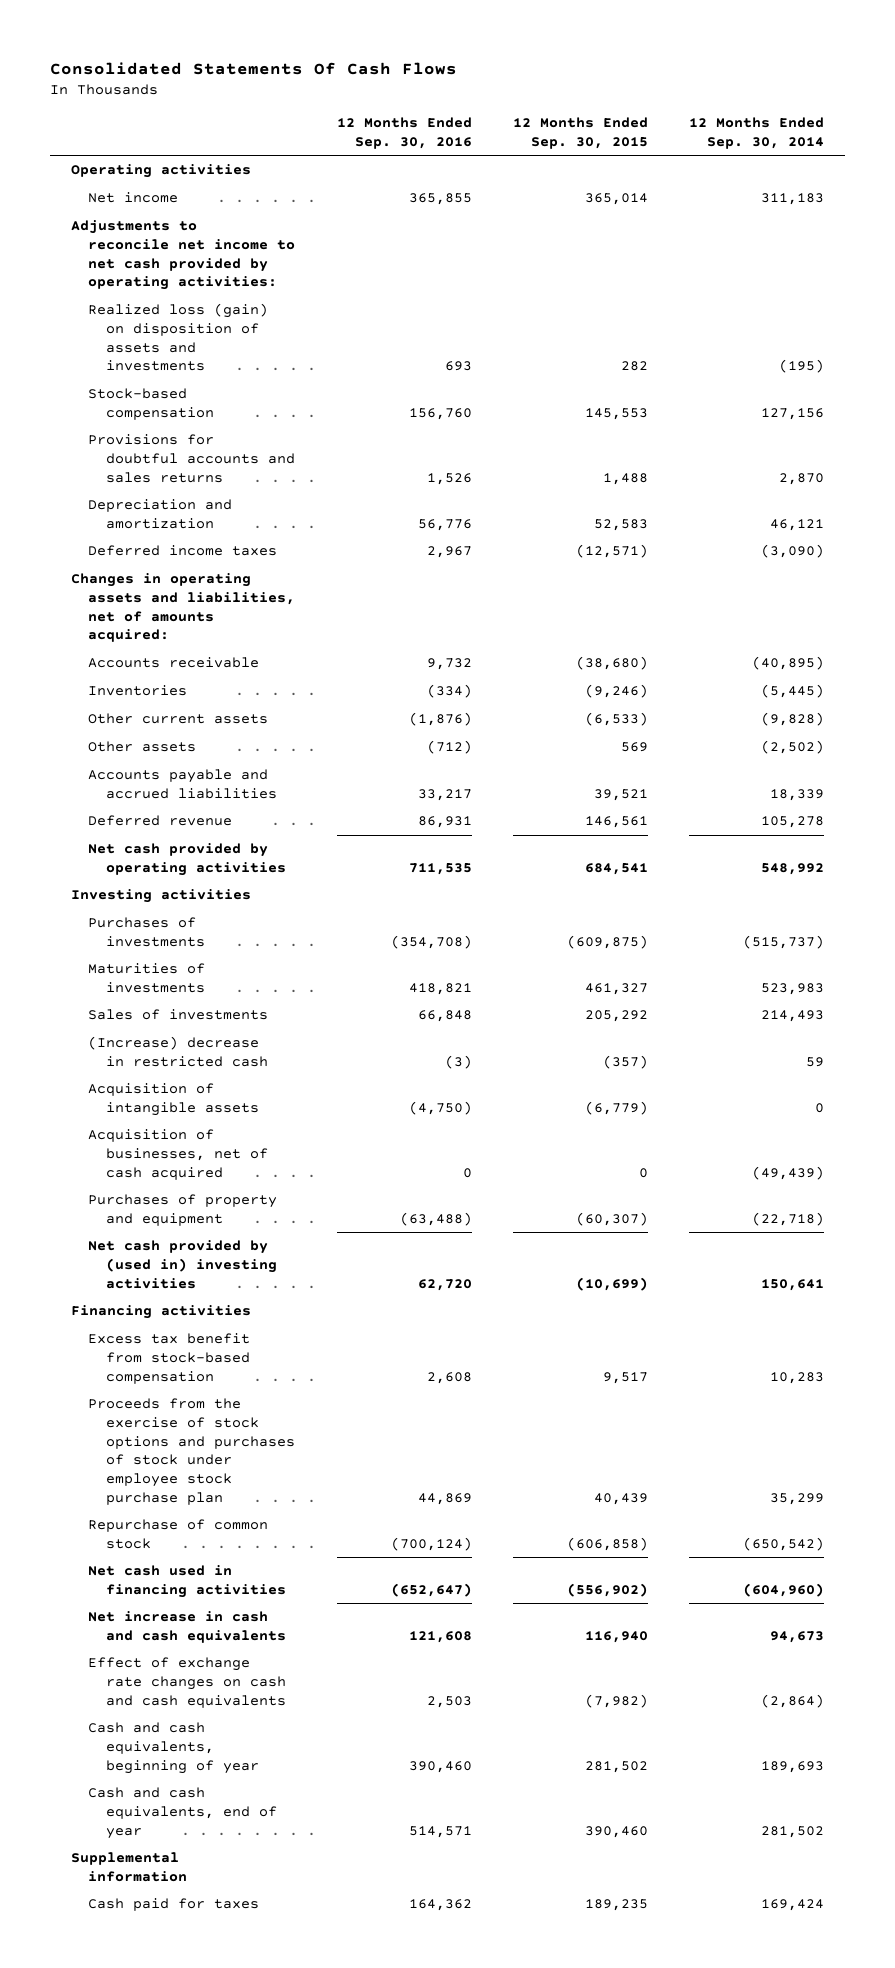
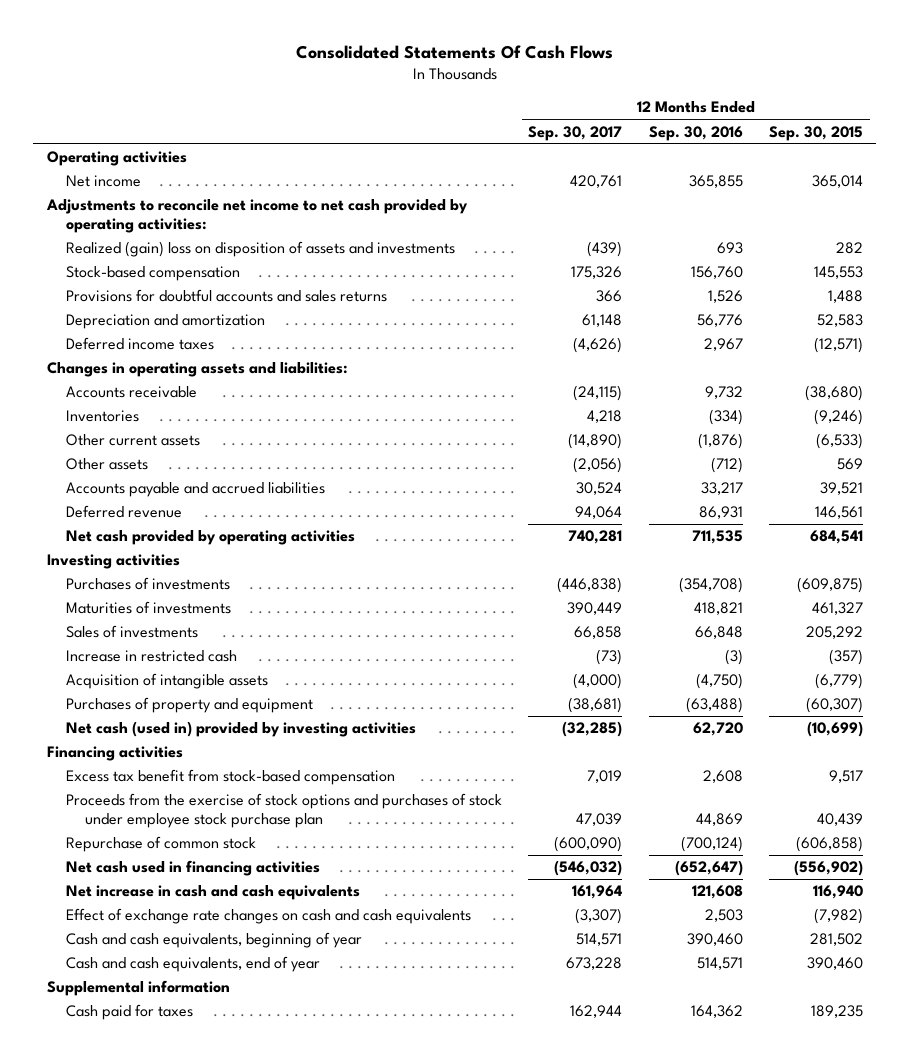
- | 12 Months Ended Sep. 30, 2016 | 12 Months Ended Sep. 30, 2015 | 12 Months Ended Sep. 30, 2014
+ | 12 Months Ended Sep. 30, 2017 | 12 Months Ended Sep. 30, 2016 | 12 Months Ended Sep. 30, 2015
- Realized loss (gain) on disposition of assets and investments | 693 | 282 | (195)
+ Realized (gain) loss on disposition of assets and investments | (439) | 693 | 282
- Changes in operating assets and liabilities, net of amounts acquired:
+ Changes in operating assets and liabilities:
- (Increase) decrease in restricted cash | (3) | (357) | 59
+ Increase in restricted cash | (73) | (3) | (357)
- Acquisition of businesses, net of cash acquired | 0 | 0 | (49,439)
- Net cash provided by (used in) investing activities | 62,720 | (10,699) | 150,641
+ Net cash (used in) provided by investing activities | (32,285) | 62,720 | (10,699)

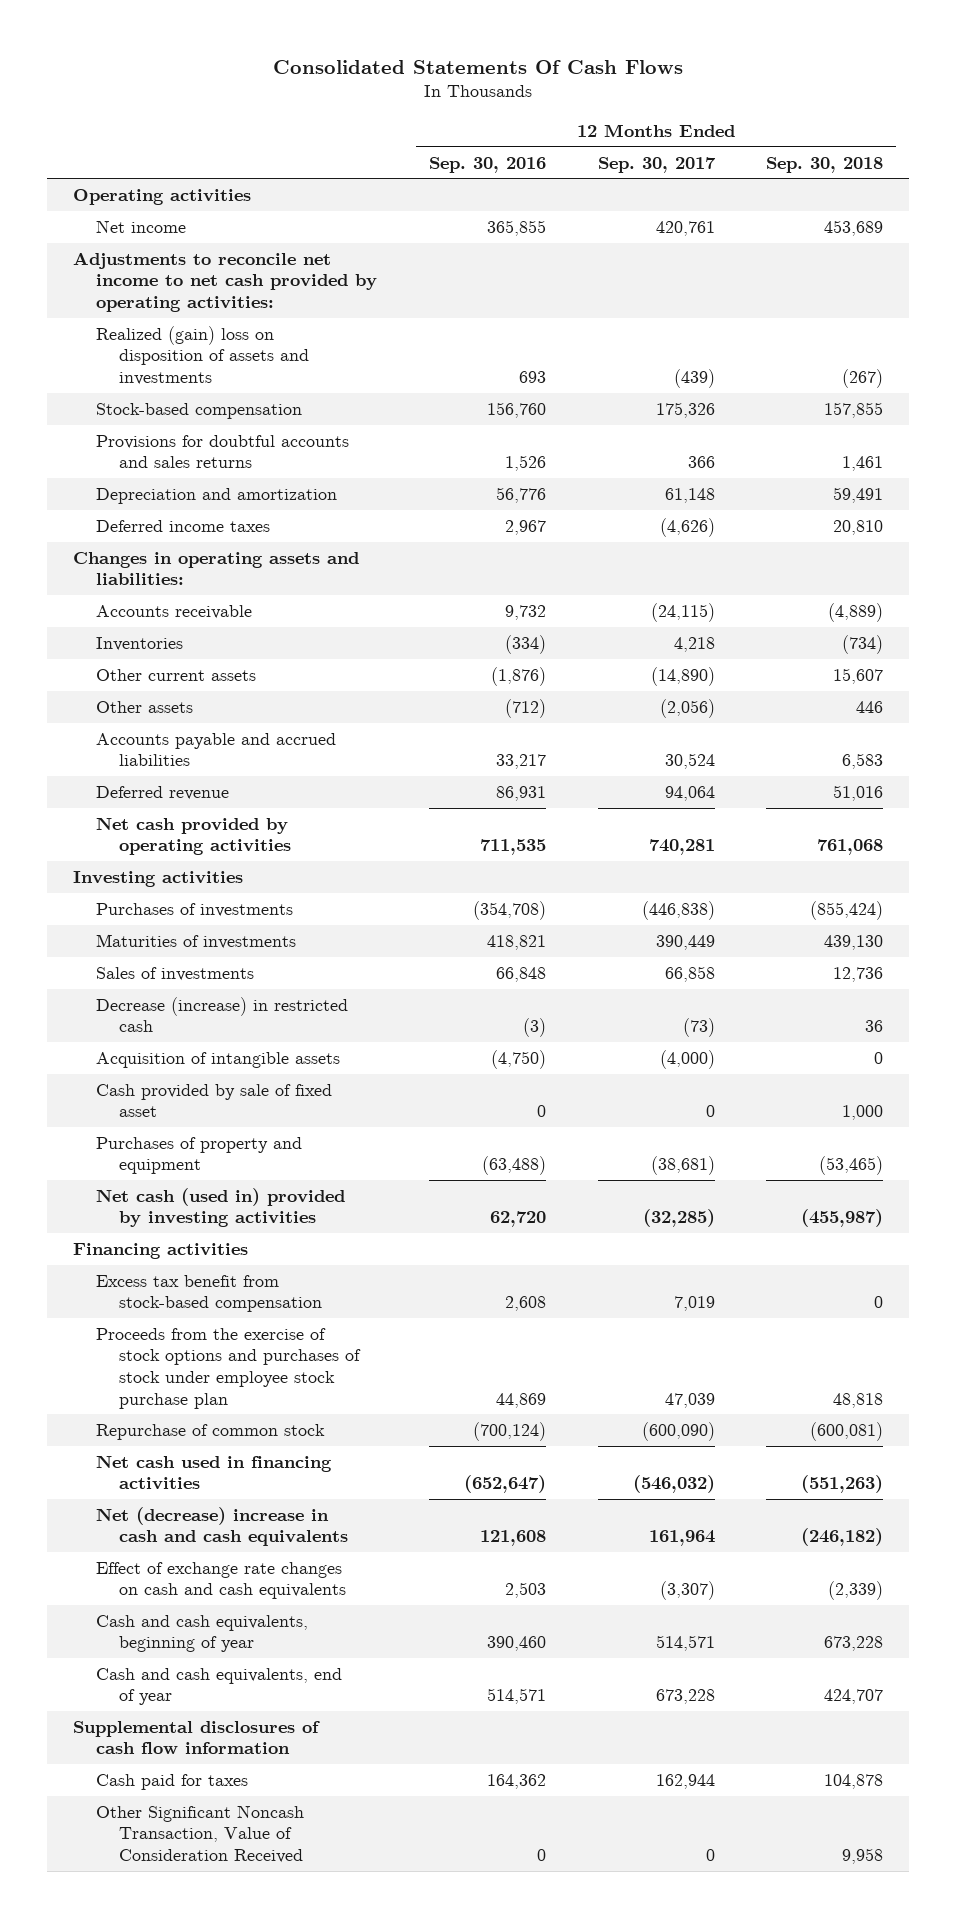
- | 12 Months Ended Sep. 30, 2017 | 12 Months Ended Sep. 30, 2016 | 12 Months Ended Sep. 30, 2015
+ | 12 Months Ended Sep. 30, 2016 | 12 Months Ended Sep. 30, 2017 | 12 Months Ended Sep. 30, 2018
- Increase in restricted cash | (73) | (3) | (357)
+ Decrease (increase) in restricted cash | (3) | (73) | 36
+ Cash provided by sale of fixed asset | 0 | 0 | 1,000
- Net increase in cash and cash equivalents | 161,964 | 121,608 | 116,940
+ Net (decrease) increase in cash and cash equivalents | 121,608 | 161,964 | (246,182)
- Supplemental information
+ Supplemental disclosures of cash flow information
+ Other Significant Noncash Transaction, Value of Consideration Received | 0 | 0 | 9,958

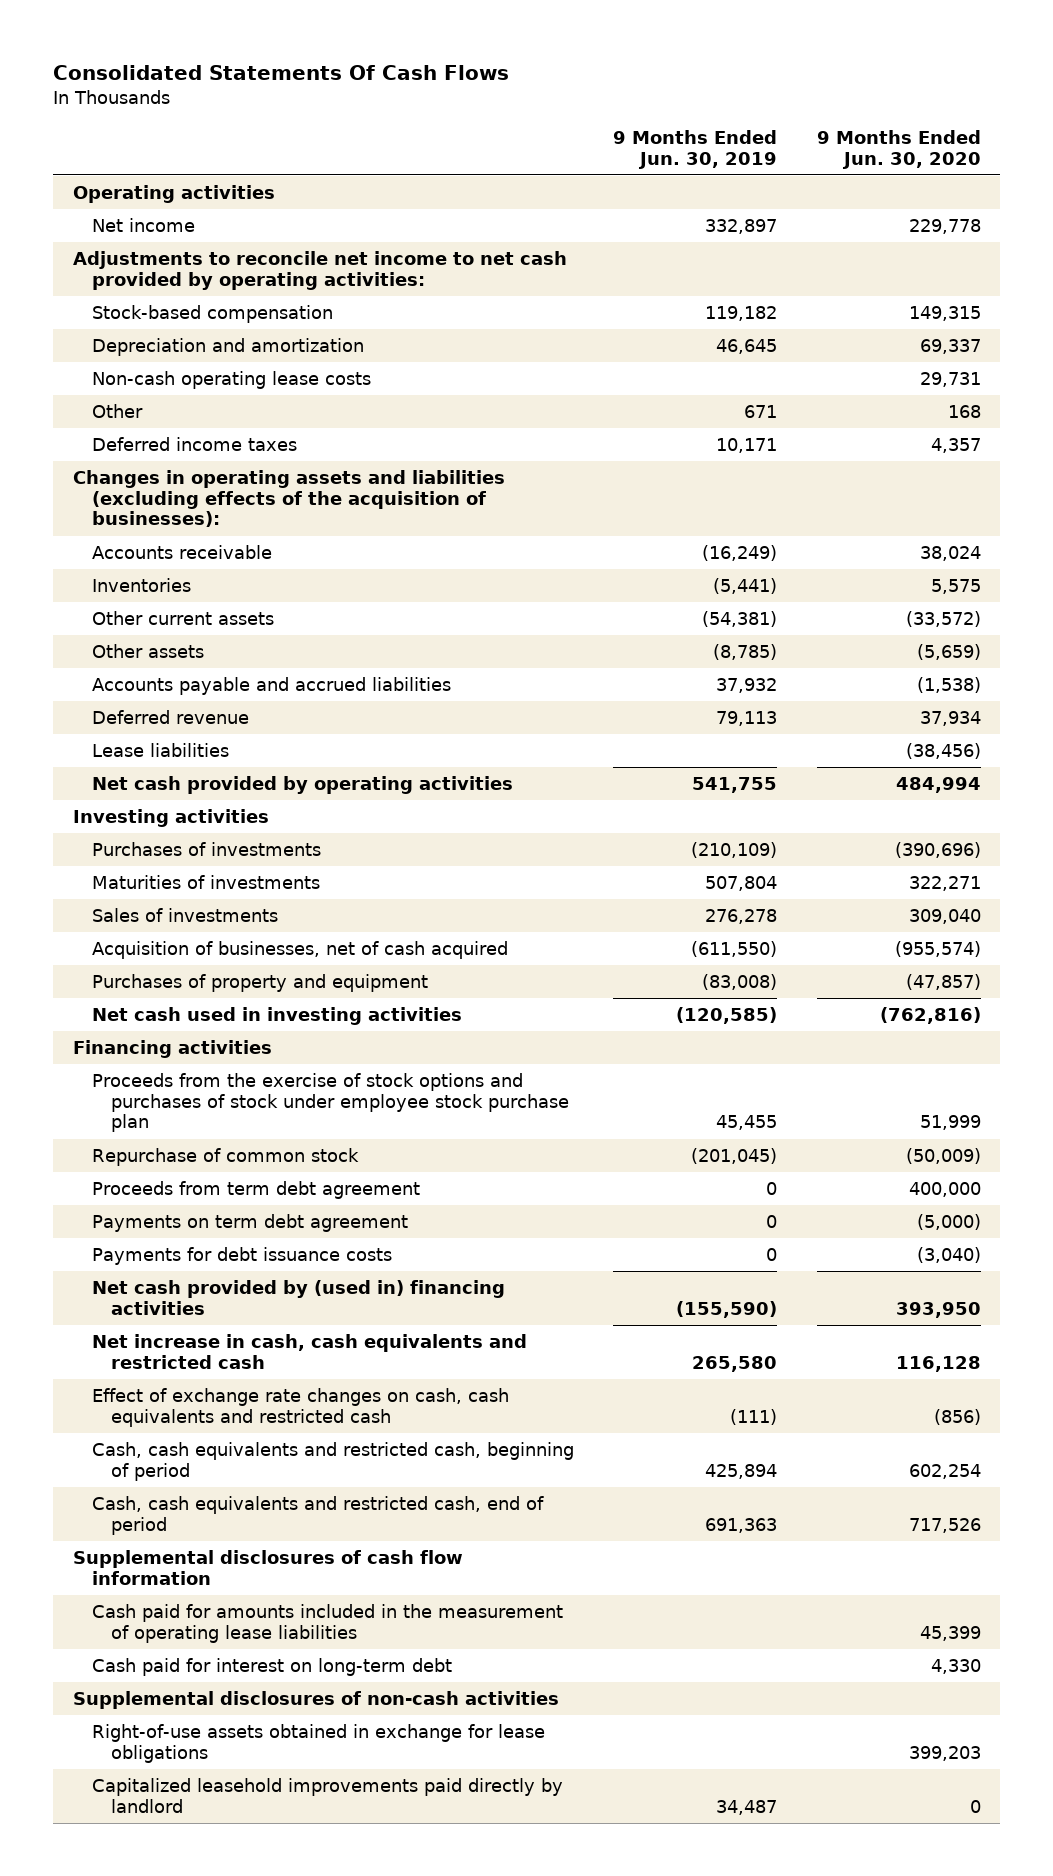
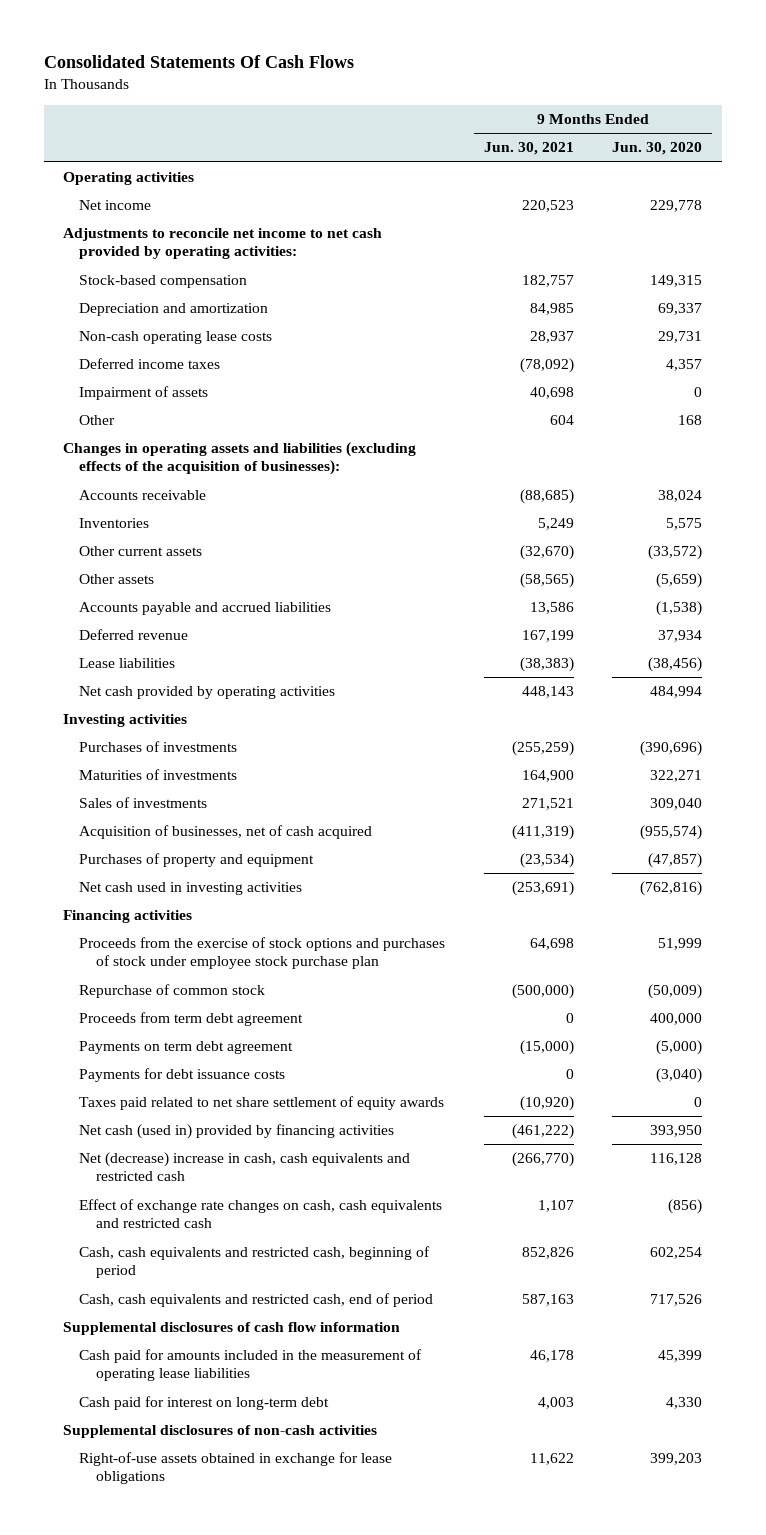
- | 9 Months Ended Jun. 30, 2019 | 9 Months Ended Jun. 30, 2020
+ | 9 Months Ended Jun. 30, 2021 | 9 Months Ended Jun. 30, 2020
+ Impairment of assets | 40,698 | 0
moved down: Other | 604 | 168
- Net cash provided by (used in) financing activities | (155,590) | 393,950
- Net increase in cash, cash equivalents and restricted cash | 265,580 | 116,128
+ Taxes paid related to net share settlement of equity awards | (10,920) | 0
+ Net cash (used in) provided by financing activities | (461,222) | 393,950
+ Net (decrease) increase in cash, cash equivalents and restricted cash | (266,770) | 116,128
- Capitalized leasehold improvements paid directly by landlord | 34,487 | 0

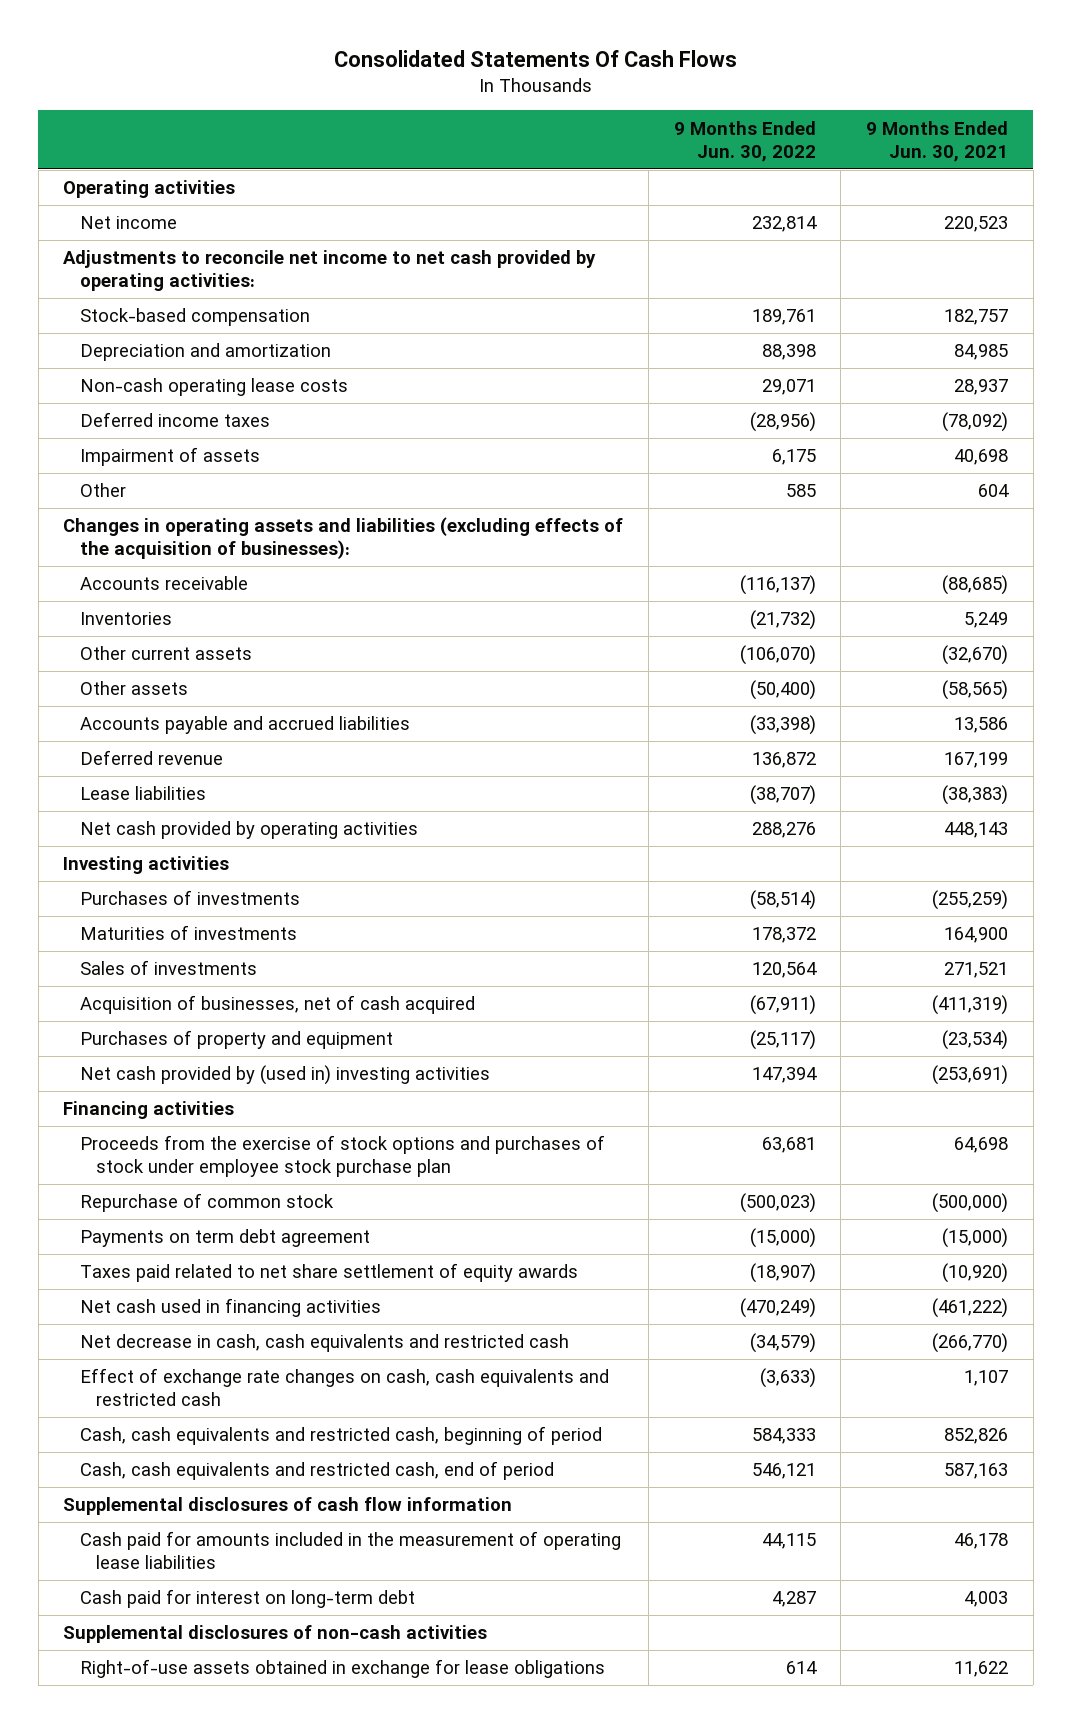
- | 9 Months Ended Jun. 30, 2021 | 9 Months Ended Jun. 30, 2020
+ | 9 Months Ended Jun. 30, 2022 | 9 Months Ended Jun. 30, 2021
- Net cash used in investing activities | (253,691) | (762,816)
+ Net cash provided by (used in) investing activities | 147,394 | (253,691)
- Proceeds from term debt agreement | 0 | 400,000
- Payments for debt issuance costs | 0 | (3,040)
- Net cash (used in) provided by financing activities | (461,222) | 393,950
- Net (decrease) increase in cash, cash equivalents and restricted cash | (266,770) | 116,128
+ Net cash used in financing activities | (470,249) | (461,222)
+ Net decrease in cash, cash equivalents and restricted cash | (34,579) | (266,770)

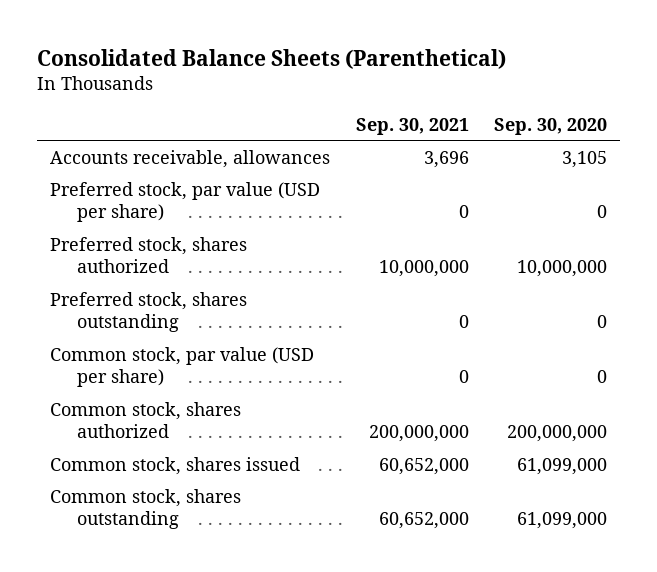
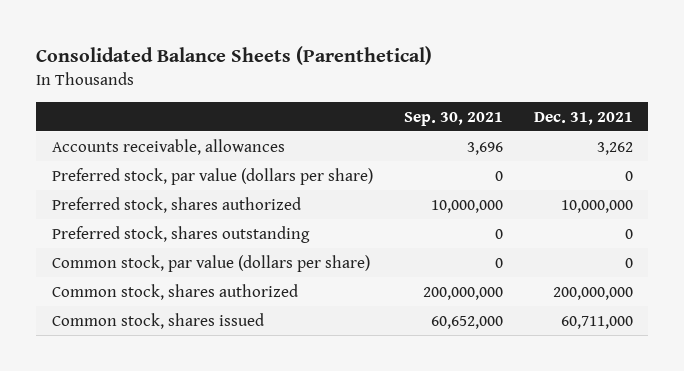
- | Sep. 30, 2021 | Sep. 30, 2020
+ | Sep. 30, 2021 | Dec. 31, 2021
- Preferred stock, par value (USD per share) | 0 | 0
+ Preferred stock, par value (dollars per share) | 0 | 0
- Common stock, par value (USD per share) | 0 | 0
+ Common stock, par value (dollars per share) | 0 | 0
- Common stock, shares outstanding | 60,652,000 | 61,099,000

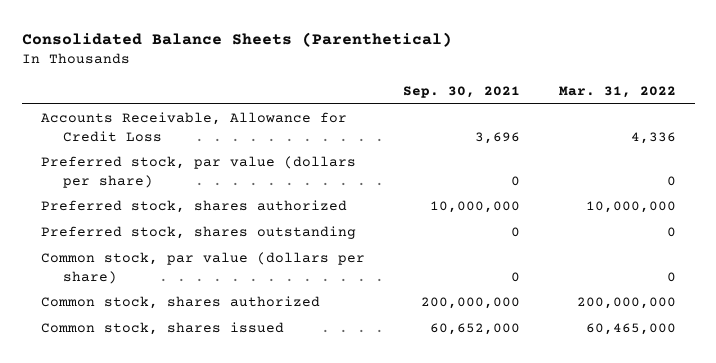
- | Sep. 30, 2021 | Dec. 31, 2021
+ | Sep. 30, 2021 | Mar. 31, 2022
- Accounts receivable, allowances | 3,696 | 3,262
+ Accounts Receivable, Allowance for Credit Loss | 3,696 | 4,336

